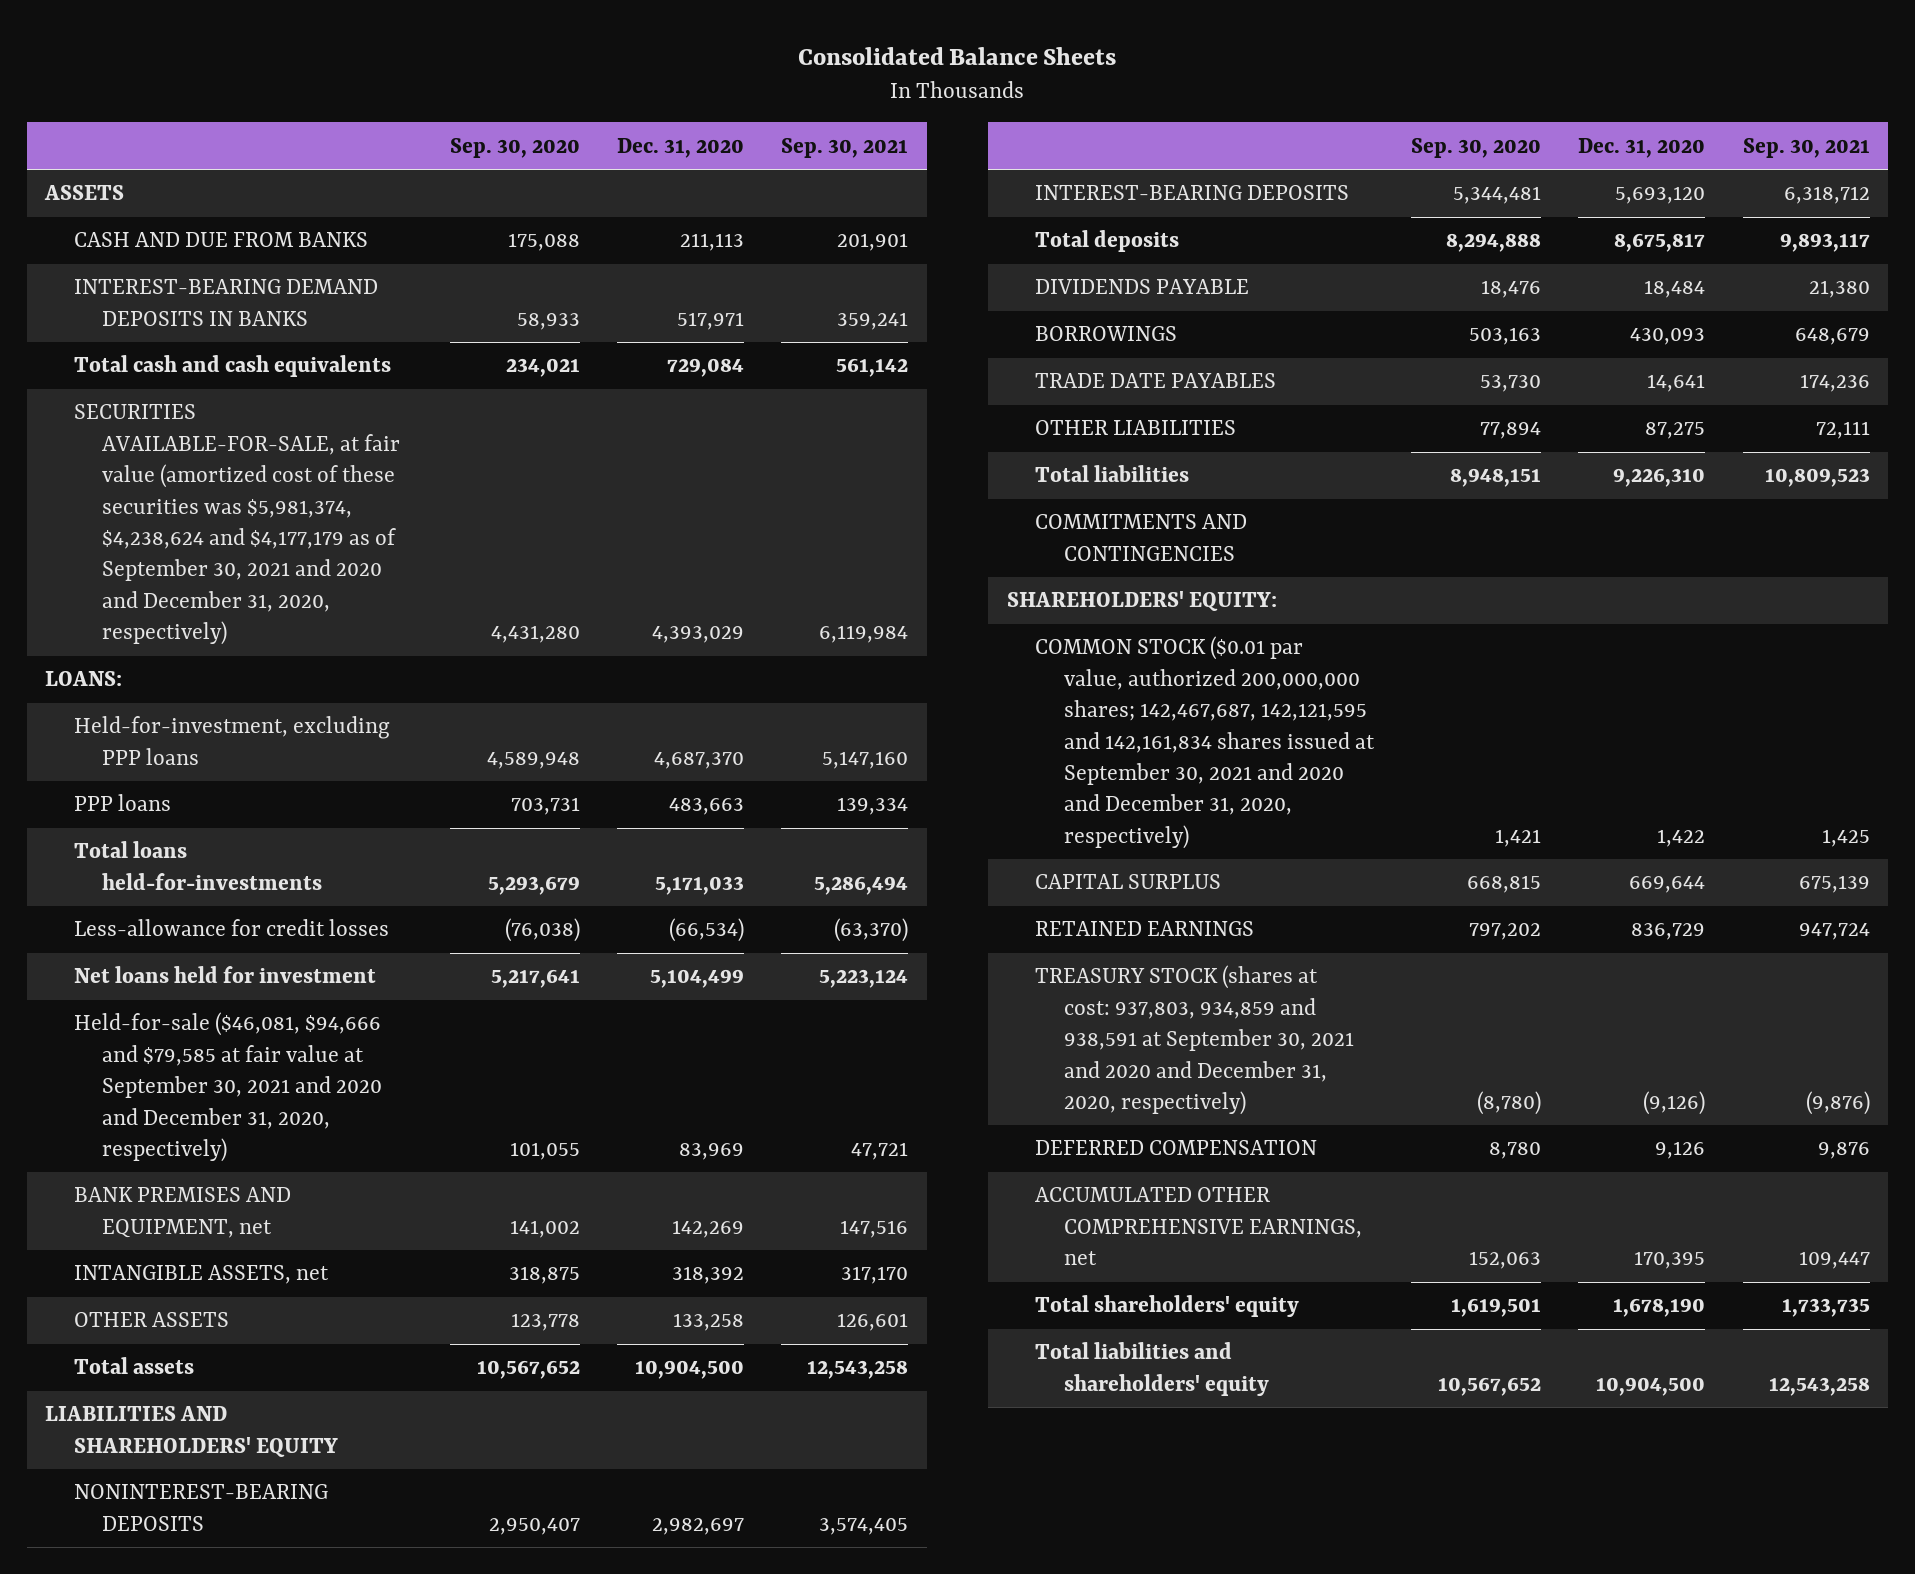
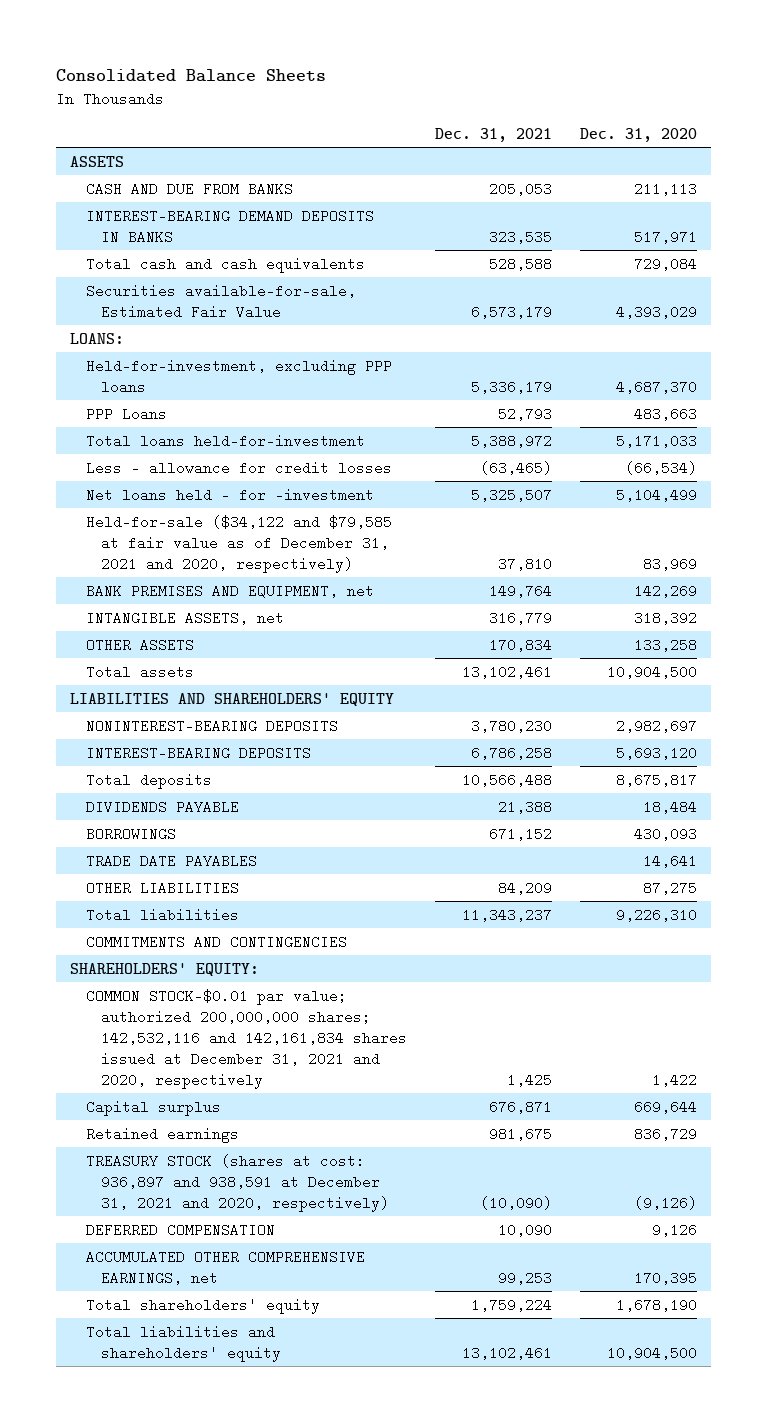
- | Sep. 30, 2020 | Dec. 31, 2020 | Sep. 30, 2021
+ | Dec. 31, 2021 | Dec. 31, 2020
- SECURITIES AVAILABLE-FOR-SALE, at fair value (amortized cost of these securities was $5,981,374, $4,238,624 and $4,177,179 as of September 30, 2021 and 2020 and December 31, 2020, respectively) | 4,431,280 | 4,393,029 | 6,119,984
+ Securities available-for-sale, Estimated Fair Value | 6,573,179 | 4,393,029
- PPP loans | 703,731 | 483,663 | 139,334
- Total loans held-for-investments | 5,293,679 | 5,171,033 | 5,286,494
- Less-allowance for credit losses | (76,038) | (66,534) | (63,370)
- Net loans held for investment | 5,217,641 | 5,104,499 | 5,223,124
- Held-for-sale ($46,081, $94,666 and $79,585 at fair value at September 30, 2021 and 2020 and December 31, 2020, respectively) | 101,055 | 83,969 | 47,721
+ PPP Loans | 52,793 | 483,663
+ Total loans held-for-investment | 5,388,972 | 5,171,033
+ Less - allowance for credit losses | (63,465) | (66,534)
+ Net loans held - for -investment | 5,325,507 | 5,104,499
+ Held-for-sale ($34,122 and $79,585 at fair value as of December 31, 2021 and 2020, respectively) | 37,810 | 83,969
- COMMON STOCK ($0.01 par value, authorized 200,000,000 shares; 142,467,687, 142,121,595 and 142,161,834 shares issued at September 30, 2021 and 2020 and December 31, 2020, respectively) | 1,421 | 1,422 | 1,425
- CAPITAL SURPLUS | 668,815 | 669,644 | 675,139
- RETAINED EARNINGS | 797,202 | 836,729 | 947,724
- TREASURY STOCK (shares at cost: 937,803, 934,859 and 938,591 at September 30, 2021 and 2020 and December 31, 2020, respectively) | (8,780) | (9,126) | (9,876)
+ COMMON STOCK-$0.01 par value; authorized 200,000,000 shares; 142,532,116 and 142,161,834 shares issued at December 31, 2021 and 2020, respectively | 1,425 | 1,422
+ Capital surplus | 676,871 | 669,644
+ Retained earnings | 981,675 | 836,729
+ TREASURY STOCK (shares at cost: 936,897 and 938,591 at December 31, 2021 and 2020, respectively) | (10,090) | (9,126)

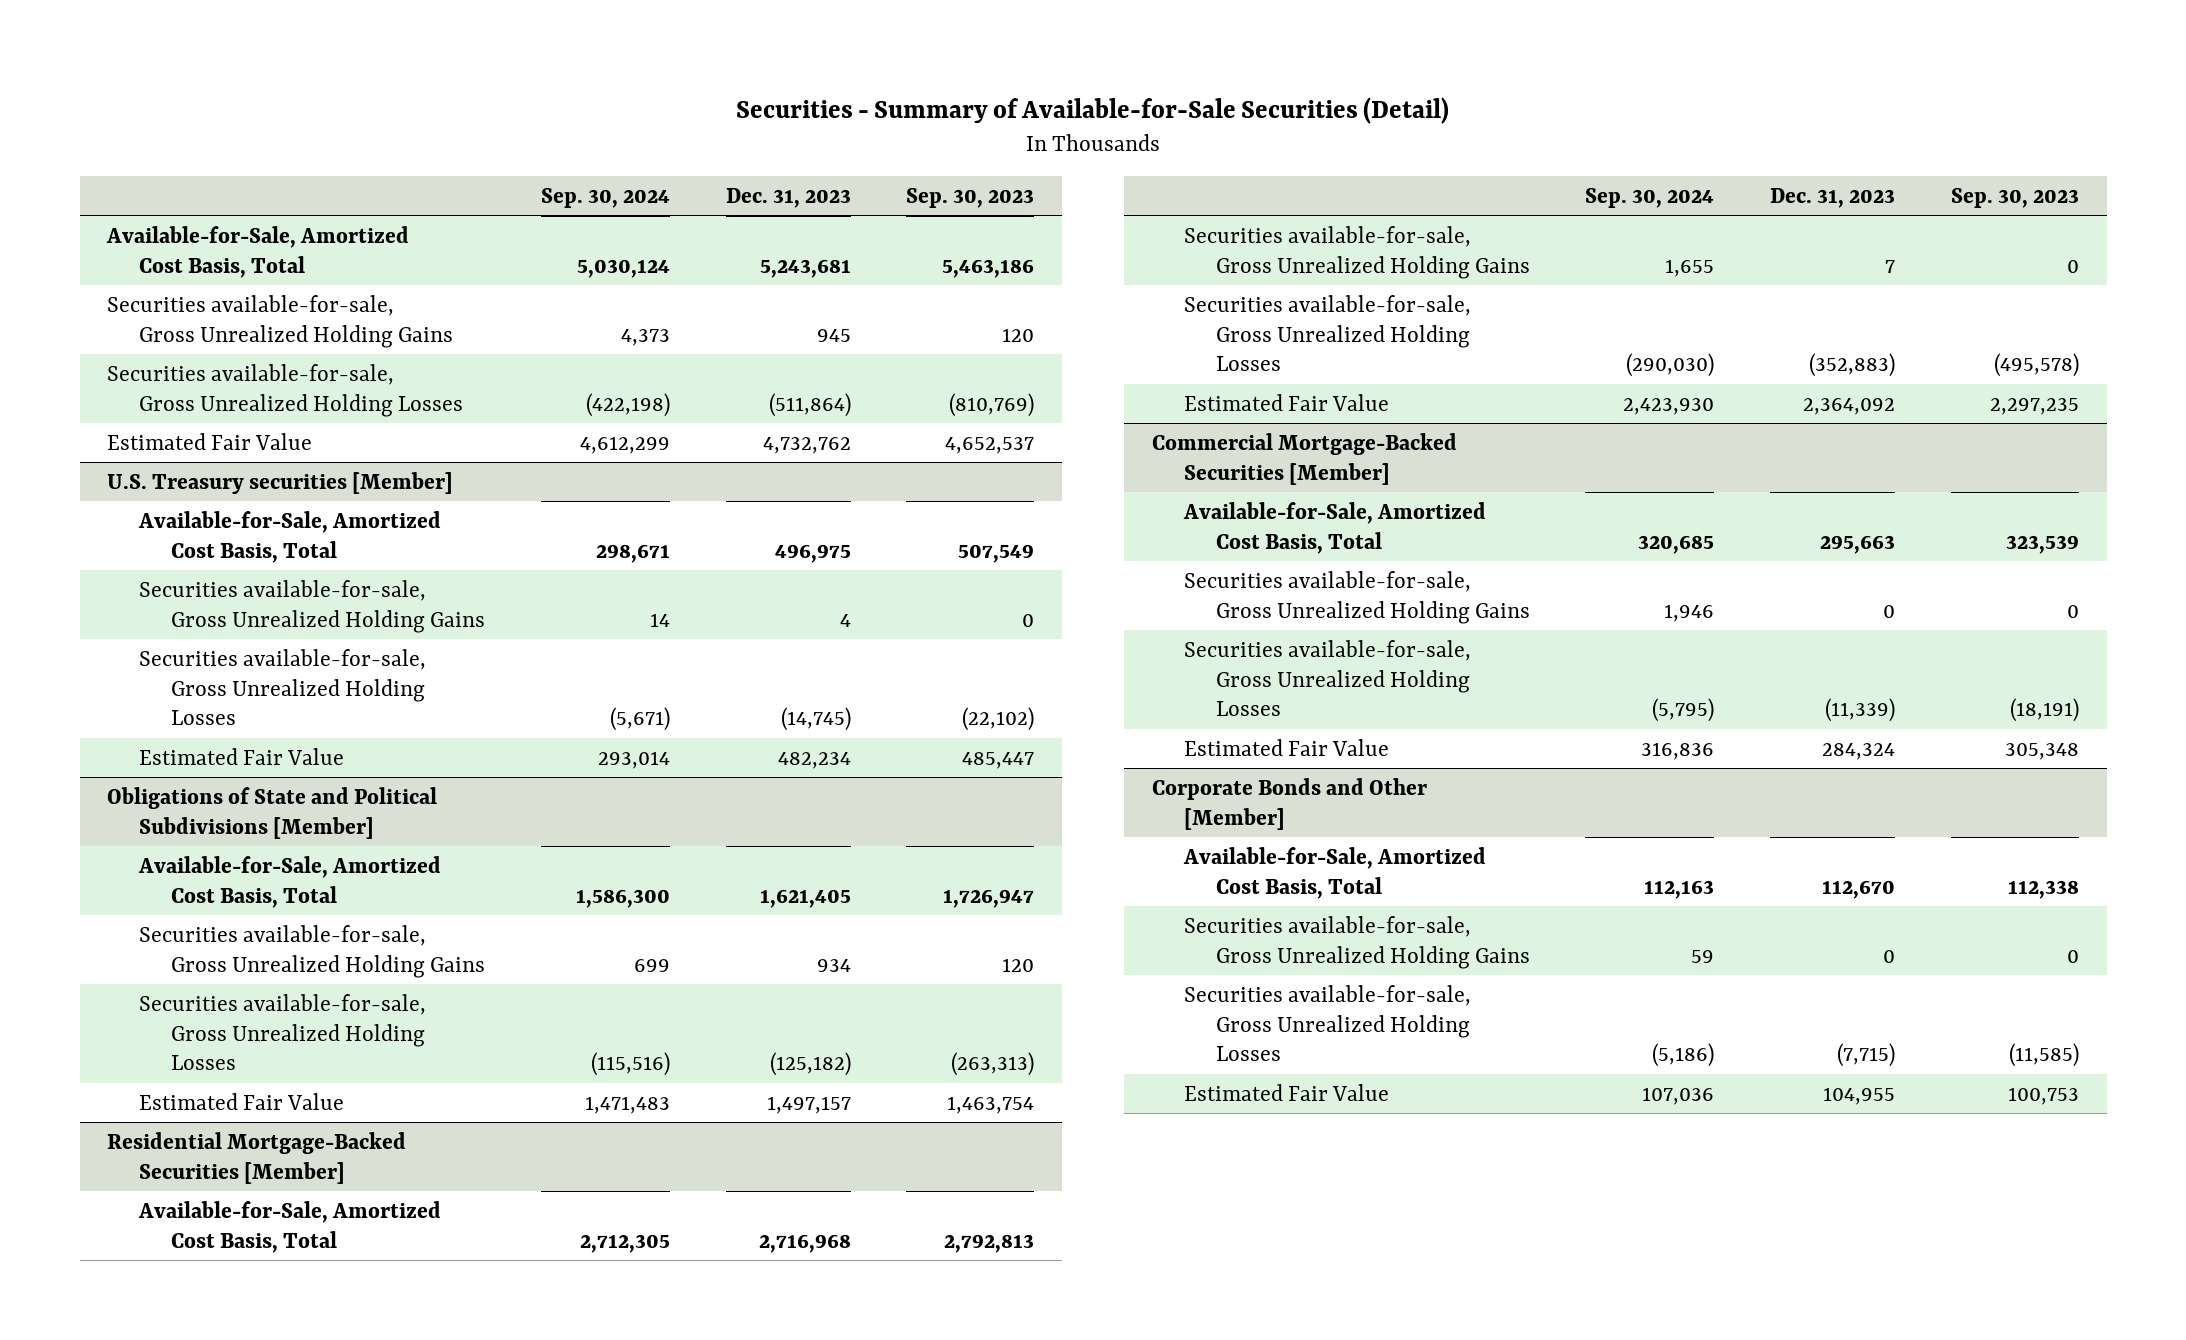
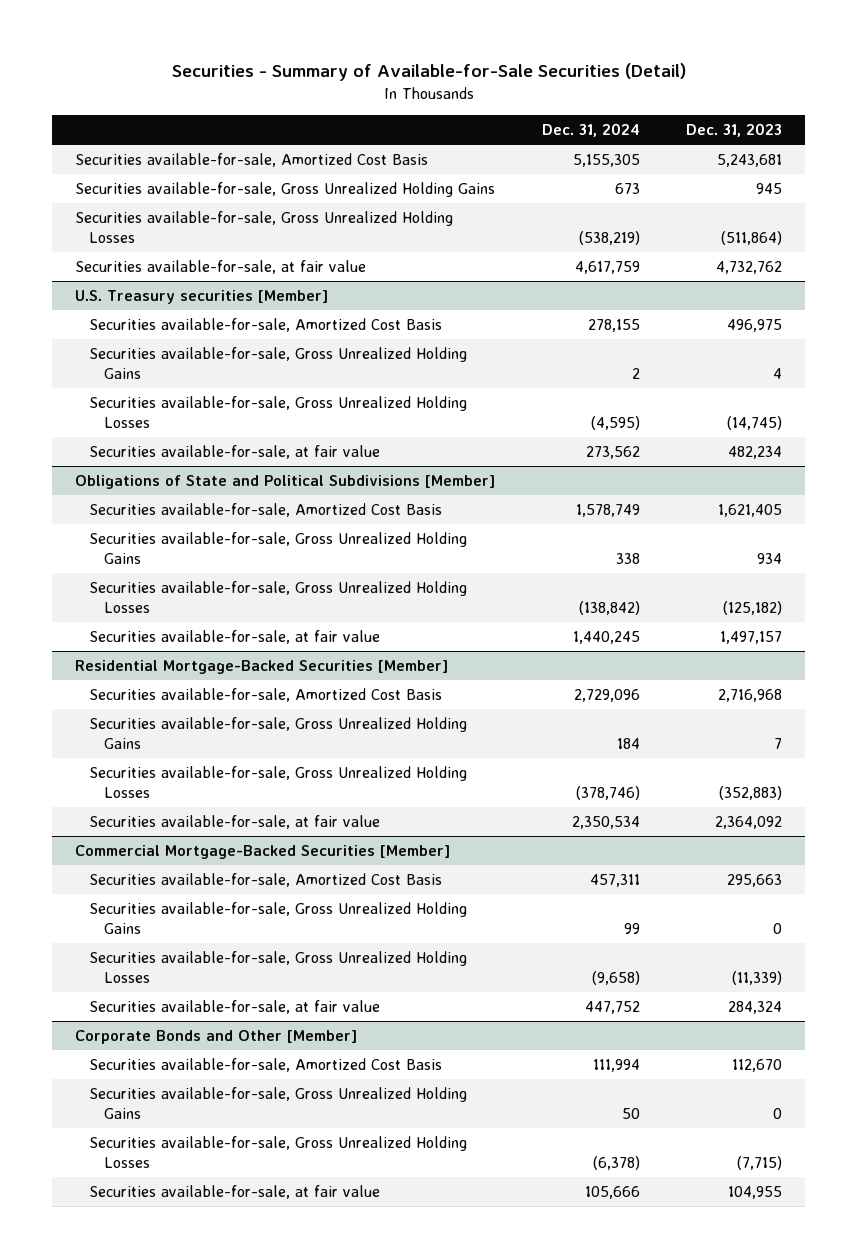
- | Sep. 30, 2024 | Dec. 31, 2023 | Sep. 30, 2023
+ | Dec. 31, 2024 | Dec. 31, 2023
- Available-for-Sale, Amortized Cost Basis, Total | 5,030,124 | 5,243,681 | 5,463,186
+ Securities available-for-sale, Amortized Cost Basis | 5,155,305 | 5,243,681
- Estimated Fair Value | 4,612,299 | 4,732,762 | 4,652,537
+ Securities available-for-sale, at fair value | 4,617,759 | 4,732,762
@ U.S. Treasury securities [Member]
- Available-for-Sale, Amortized Cost Basis, Total | 298,671 | 496,975 | 507,549
+ Securities available-for-sale, Amortized Cost Basis | 278,155 | 496,975
- Estimated Fair Value | 293,014 | 482,234 | 485,447
+ Securities available-for-sale, at fair value | 273,562 | 482,234
@ Obligations of State and Political Subdivisions [Member]
- Available-for-Sale, Amortized Cost Basis, Total | 1,586,300 | 1,621,405 | 1,726,947
+ Securities available-for-sale, Amortized Cost Basis | 1,578,749 | 1,621,405
- Estimated Fair Value | 1,471,483 | 1,497,157 | 1,463,754
+ Securities available-for-sale, at fair value | 1,440,245 | 1,497,157
@ Residential Mortgage-Backed Securities [Member]
- Available-for-Sale, Amortized Cost Basis, Total | 2,712,305 | 2,716,968 | 2,792,813
+ Securities available-for-sale, Amortized Cost Basis | 2,729,096 | 2,716,968
- Estimated Fair Value | 2,423,930 | 2,364,092 | 2,297,235
+ Securities available-for-sale, at fair value | 2,350,534 | 2,364,092
@ Commercial Mortgage-Backed Securities [Member]
- Available-for-Sale, Amortized Cost Basis, Total | 320,685 | 295,663 | 323,539
+ Securities available-for-sale, Amortized Cost Basis | 457,311 | 295,663
- Estimated Fair Value | 316,836 | 284,324 | 305,348
+ Securities available-for-sale, at fair value | 447,752 | 284,324
@ Corporate Bonds and Other [Member]
- Available-for-Sale, Amortized Cost Basis, Total | 112,163 | 112,670 | 112,338
+ Securities available-for-sale, Amortized Cost Basis | 111,994 | 112,670
- Estimated Fair Value | 107,036 | 104,955 | 100,753
+ Securities available-for-sale, at fair value | 105,666 | 104,955

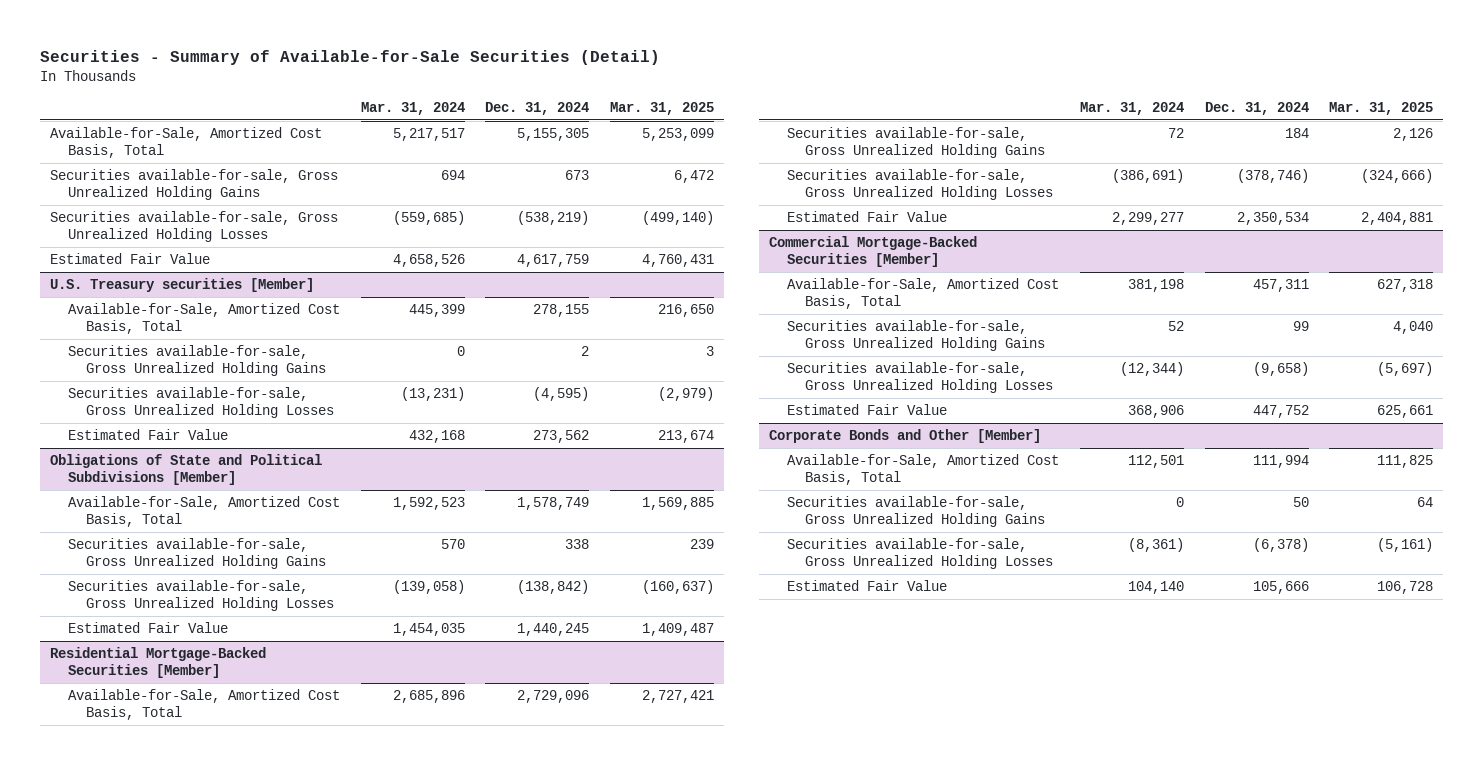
- | Dec. 31, 2024 | Dec. 31, 2023
+ | Mar. 31, 2024 | Dec. 31, 2024 | Mar. 31, 2025
- Securities available-for-sale, Amortized Cost Basis | 5,155,305 | 5,243,681
+ Available-for-Sale, Amortized Cost Basis, Total | 5,217,517 | 5,155,305 | 5,253,099
- Securities available-for-sale, at fair value | 4,617,759 | 4,732,762
+ Estimated Fair Value | 4,658,526 | 4,617,759 | 4,760,431
@ U.S. Treasury securities [Member]
- Securities available-for-sale, Amortized Cost Basis | 278,155 | 496,975
+ Available-for-Sale, Amortized Cost Basis, Total | 445,399 | 278,155 | 216,650
- Securities available-for-sale, at fair value | 273,562 | 482,234
+ Estimated Fair Value | 432,168 | 273,562 | 213,674
@ Obligations of State and Political Subdivisions [Member]
- Securities available-for-sale, Amortized Cost Basis | 1,578,749 | 1,621,405
+ Available-for-Sale, Amortized Cost Basis, Total | 1,592,523 | 1,578,749 | 1,569,885
- Securities available-for-sale, at fair value | 1,440,245 | 1,497,157
+ Estimated Fair Value | 1,454,035 | 1,440,245 | 1,409,487
@ Residential Mortgage-Backed Securities [Member]
- Securities available-for-sale, Amortized Cost Basis | 2,729,096 | 2,716,968
+ Available-for-Sale, Amortized Cost Basis, Total | 2,685,896 | 2,729,096 | 2,727,421
- Securities available-for-sale, at fair value | 2,350,534 | 2,364,092
+ Estimated Fair Value | 2,299,277 | 2,350,534 | 2,404,881
@ Commercial Mortgage-Backed Securities [Member]
- Securities available-for-sale, Amortized Cost Basis | 457,311 | 295,663
+ Available-for-Sale, Amortized Cost Basis, Total | 381,198 | 457,311 | 627,318
- Securities available-for-sale, at fair value | 447,752 | 284,324
+ Estimated Fair Value | 368,906 | 447,752 | 625,661
@ Corporate Bonds and Other [Member]
- Securities available-for-sale, Amortized Cost Basis | 111,994 | 112,670
+ Available-for-Sale, Amortized Cost Basis, Total | 112,501 | 111,994 | 111,825
- Securities available-for-sale, at fair value | 105,666 | 104,955
+ Estimated Fair Value | 104,140 | 105,666 | 106,728

